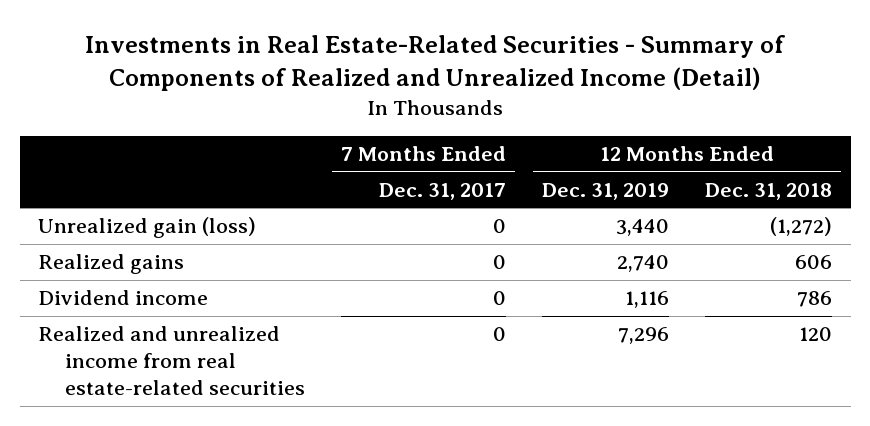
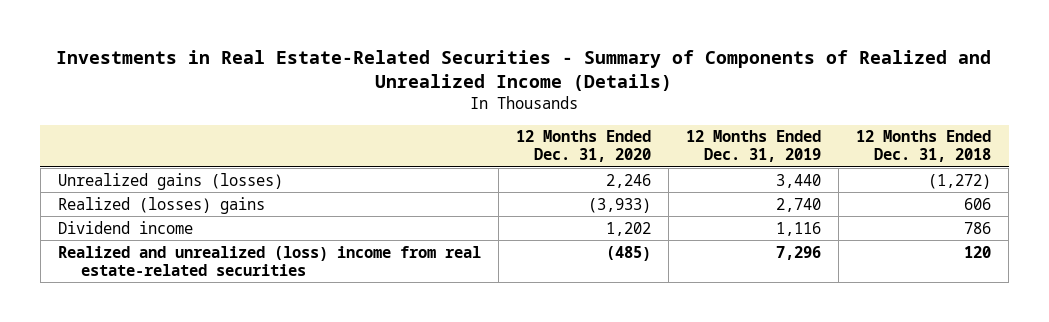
- Investments in Real Estate-Related Securities - Summary of Components of Realized and Unrealized Income (Detail)
+ Investments in Real Estate-Related Securities - Summary of Components of Realized and Unrealized Income (Details)
- | 7 Months Ended Dec. 31, 2017 | 12 Months Ended Dec. 31, 2019 | 12 Months Ended Dec. 31, 2018
+ | 12 Months Ended Dec. 31, 2020 | 12 Months Ended Dec. 31, 2019 | 12 Months Ended Dec. 31, 2018
- Unrealized gain (loss) | 0 | 3,440 | (1,272)
- Realized gains | 0 | 2,740 | 606
+ Unrealized gains (losses) | 2,246 | 3,440 | (1,272)
+ Realized (losses) gains | (3,933) | 2,740 | 606
- Realized and unrealized income from real estate-related securities | 0 | 7,296 | 120
+ Realized and unrealized (loss) income from real estate-related securities | (485) | 7,296 | 120

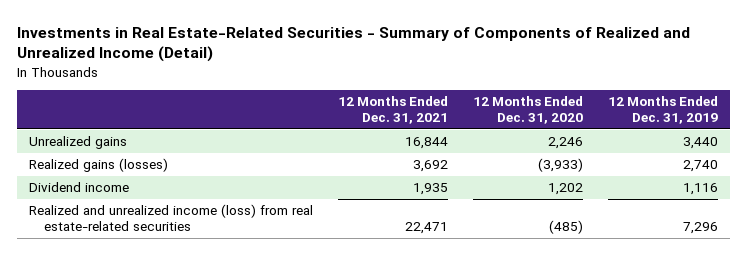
- Investments in Real Estate-Related Securities - Summary of Components of Realized and Unrealized Income (Details)
+ Investments in Real Estate-Related Securities - Summary of Components of Realized and Unrealized Income (Detail)
- | 12 Months Ended Dec. 31, 2020 | 12 Months Ended Dec. 31, 2019 | 12 Months Ended Dec. 31, 2018
+ | 12 Months Ended Dec. 31, 2021 | 12 Months Ended Dec. 31, 2020 | 12 Months Ended Dec. 31, 2019
- Unrealized gains (losses) | 2,246 | 3,440 | (1,272)
- Realized (losses) gains | (3,933) | 2,740 | 606
+ Unrealized gains | 16,844 | 2,246 | 3,440
+ Realized gains (losses) | 3,692 | (3,933) | 2,740
- Realized and unrealized (loss) income from real estate-related securities | (485) | 7,296 | 120
+ Realized and unrealized income (loss) from real estate-related securities | 22,471 | (485) | 7,296

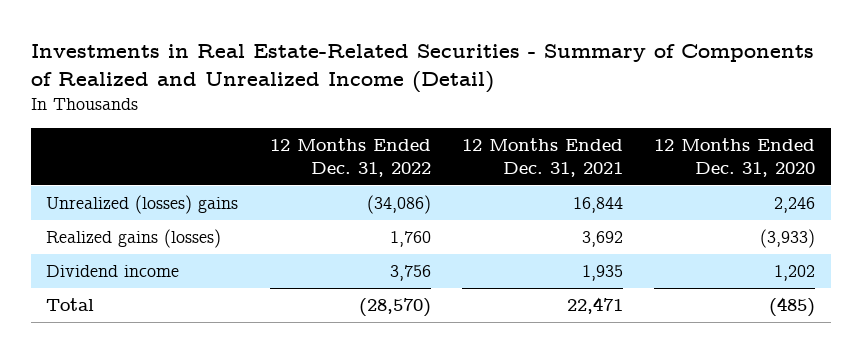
- | 12 Months Ended Dec. 31, 2021 | 12 Months Ended Dec. 31, 2020 | 12 Months Ended Dec. 31, 2019
+ | 12 Months Ended Dec. 31, 2022 | 12 Months Ended Dec. 31, 2021 | 12 Months Ended Dec. 31, 2020
- Unrealized gains | 16,844 | 2,246 | 3,440
+ Unrealized (losses) gains | (34,086) | 16,844 | 2,246
- Realized and unrealized income (loss) from real estate-related securities | 22,471 | (485) | 7,296
+ Total | (28,570) | 22,471 | (485)

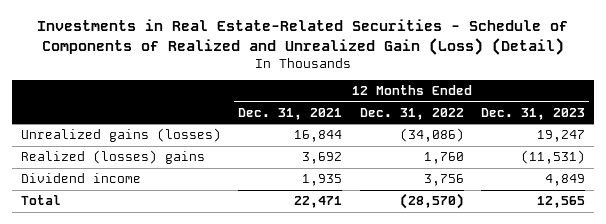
- Investments in Real Estate-Related Securities - Summary of Components of Realized and Unrealized Income (Detail)
+ Investments in Real Estate-Related Securities - Schedule of Components of Realized and Unrealized Gain (Loss) (Detail)
- | 12 Months Ended Dec. 31, 2022 | 12 Months Ended Dec. 31, 2021 | 12 Months Ended Dec. 31, 2020
+ | 12 Months Ended Dec. 31, 2021 | 12 Months Ended Dec. 31, 2022 | 12 Months Ended Dec. 31, 2023
- Unrealized (losses) gains | (34,086) | 16,844 | 2,246
- Realized gains (losses) | 1,760 | 3,692 | (3,933)
+ Unrealized gains (losses) | 16,844 | (34,086) | 19,247
+ Realized (losses) gains | 3,692 | 1,760 | (11,531)

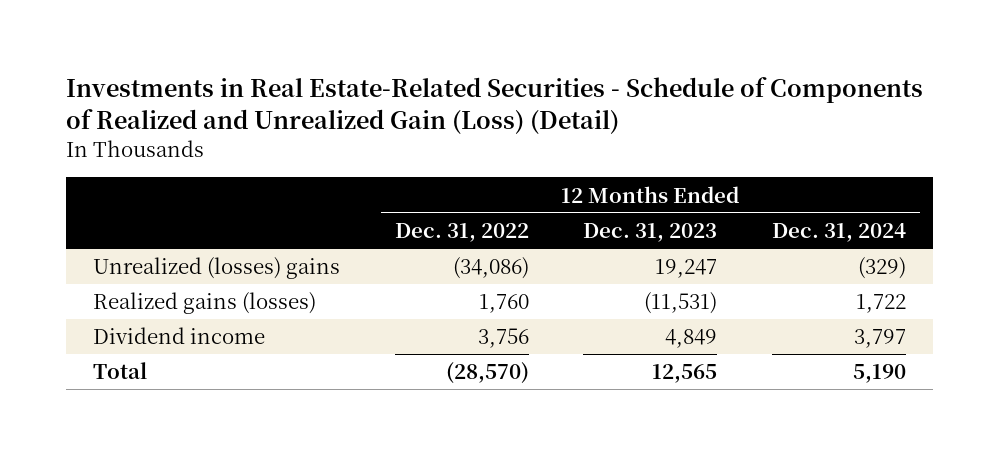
- | 12 Months Ended Dec. 31, 2021 | 12 Months Ended Dec. 31, 2022 | 12 Months Ended Dec. 31, 2023
+ | 12 Months Ended Dec. 31, 2022 | 12 Months Ended Dec. 31, 2023 | 12 Months Ended Dec. 31, 2024
- Unrealized gains (losses) | 16,844 | (34,086) | 19,247
- Realized (losses) gains | 3,692 | 1,760 | (11,531)
+ Unrealized (losses) gains | (34,086) | 19,247 | (329)
+ Realized gains (losses) | 1,760 | (11,531) | 1,722

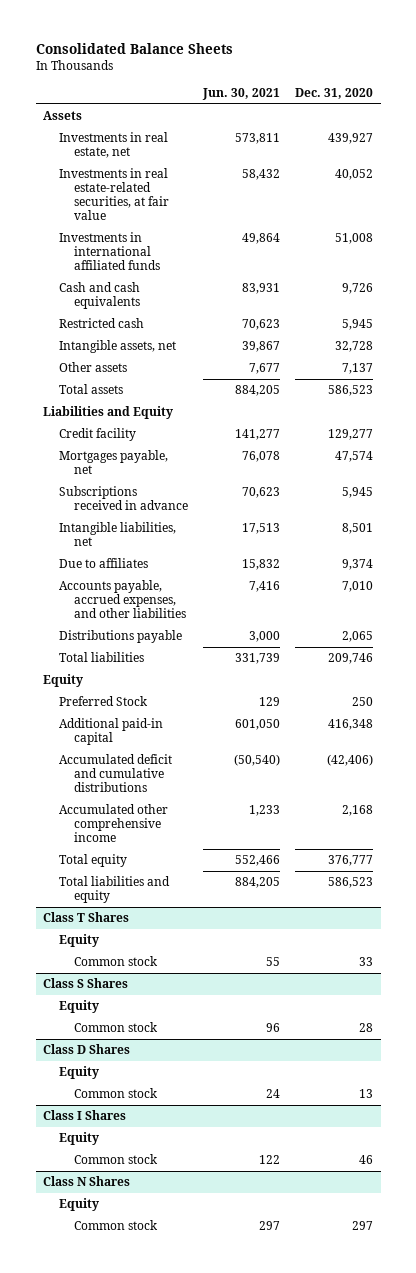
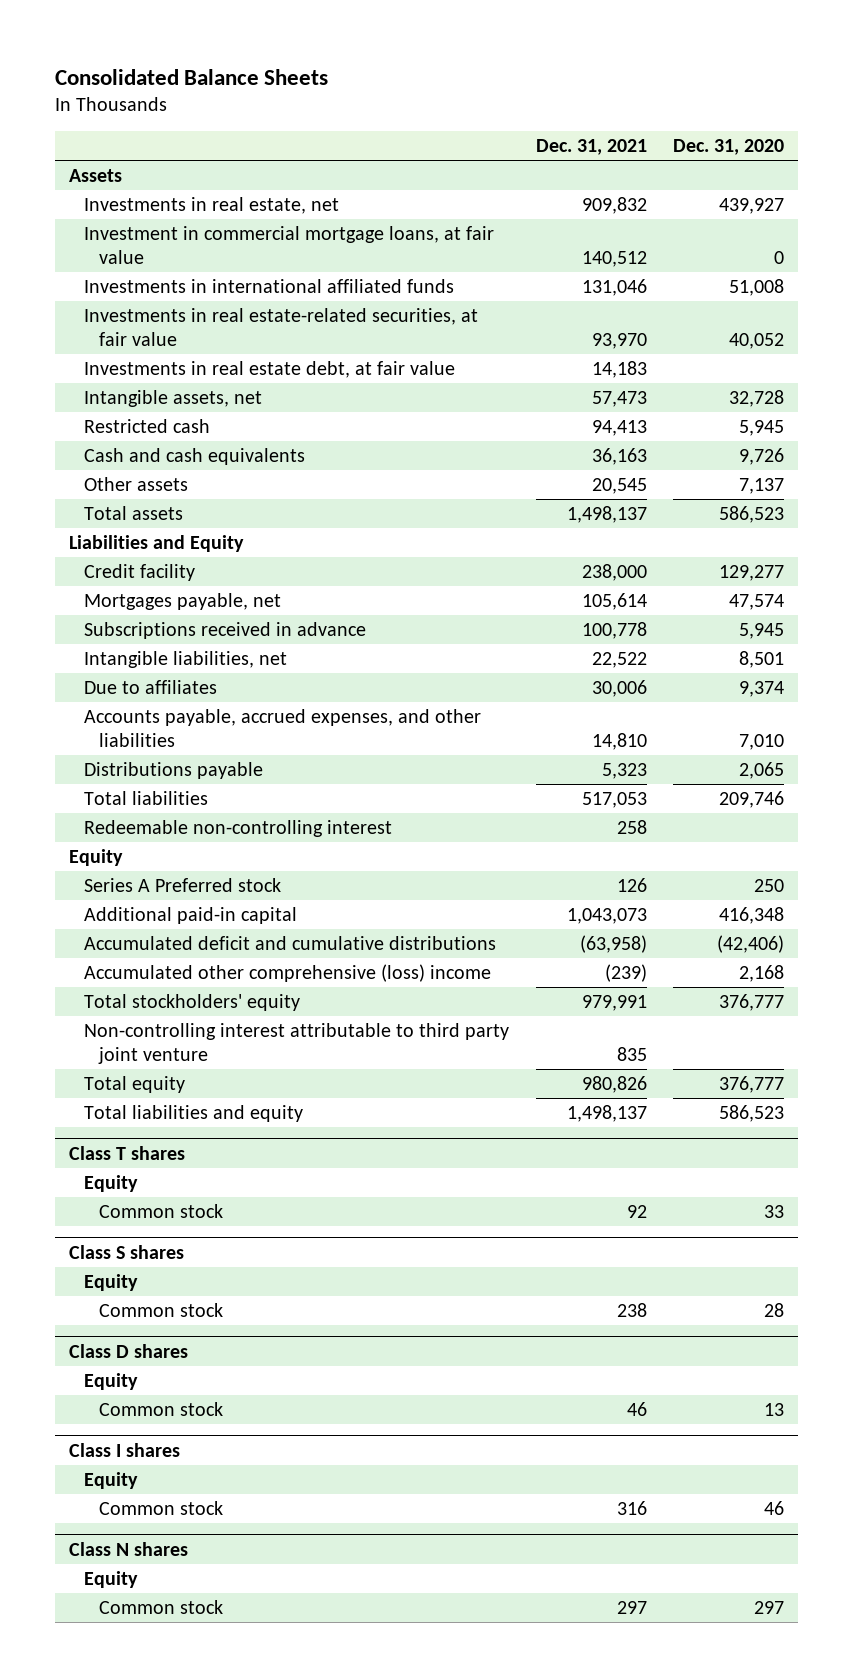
- | Jun. 30, 2021 | Dec. 31, 2020
+ | Dec. 31, 2021 | Dec. 31, 2020
+ Investment in commercial mortgage loans, at fair value | 140,512 | 0
moved down: Investments in real estate-related securities, at fair value | 93,970 | 40,052
+ Investments in real estate debt, at fair value | 14,183 |
moved down: Restricted cash | 94,413 | 5,945
moved down: Cash and cash equivalents | 36,163 | 9,726
+ Redeemable non-controlling interest | 258 |
- Preferred Stock | 129 | 250
+ Series A Preferred stock | 126 | 250
- Accumulated other comprehensive income | 1,233 | 2,168
+ Accumulated other comprehensive (loss) income | (239) | 2,168
+ Total stockholders' equity | 979,991 | 376,777
+ Non-controlling interest attributable to third party joint venture | 835 |
- Class T Shares
+ Class T shares
- Class S Shares
+ Class S shares
- Class D Shares
+ Class D shares
- Class I Shares
+ Class I shares
- Class N Shares
+ Class N shares

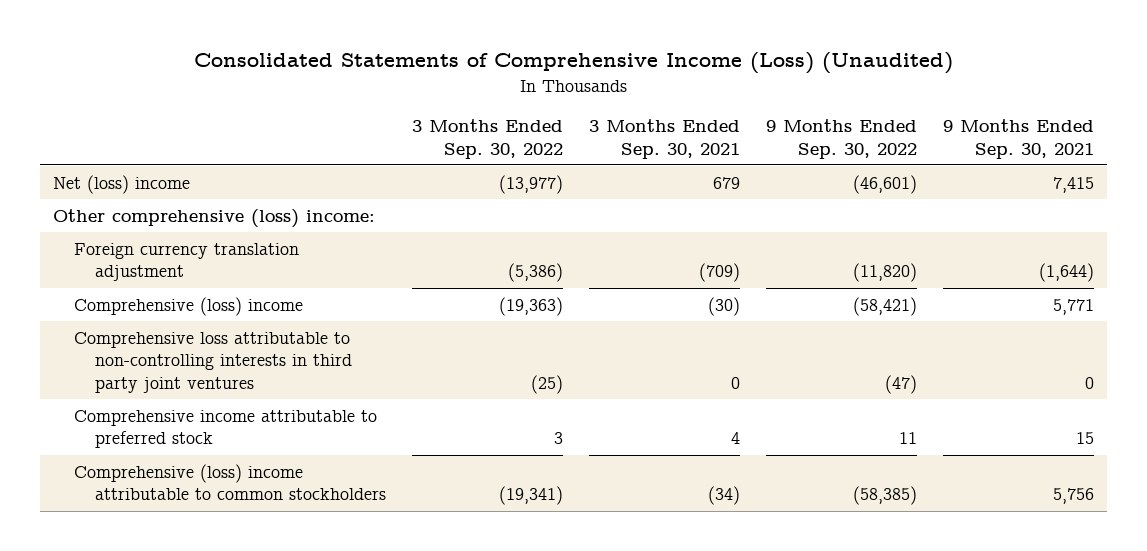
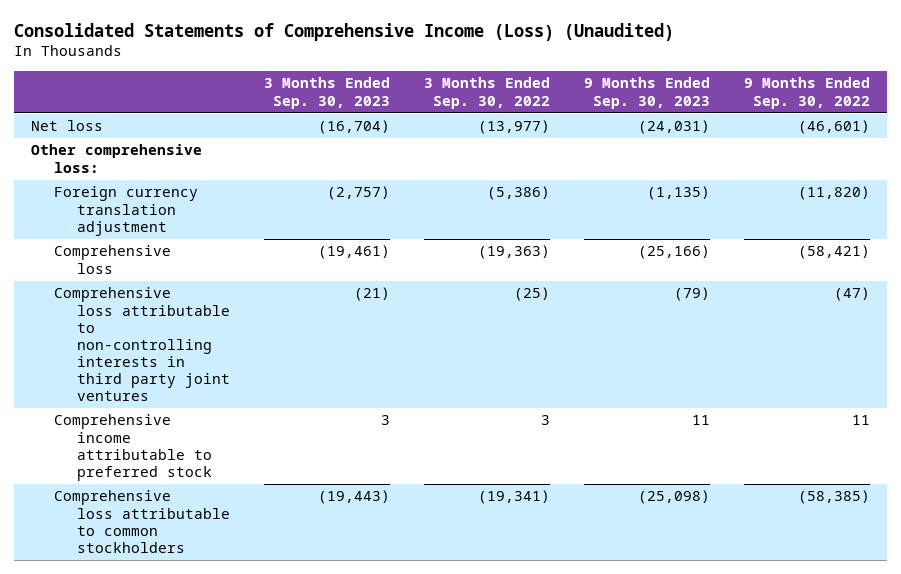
- | 3 Months Ended Sep. 30, 2022 | 3 Months Ended Sep. 30, 2021 | 9 Months Ended Sep. 30, 2022 | 9 Months Ended Sep. 30, 2021
+ | 3 Months Ended Sep. 30, 2023 | 3 Months Ended Sep. 30, 2022 | 9 Months Ended Sep. 30, 2023 | 9 Months Ended Sep. 30, 2022
- Net (loss) income | (13,977) | 679 | (46,601) | 7,415
- Other comprehensive (loss) income:
+ Net loss | (16,704) | (13,977) | (24,031) | (46,601)
+ Other comprehensive loss:
- Comprehensive (loss) income | (19,363) | (30) | (58,421) | 5,771
+ Comprehensive loss | (19,461) | (19,363) | (25,166) | (58,421)
- Comprehensive (loss) income attributable to common stockholders | (19,341) | (34) | (58,385) | 5,756
+ Comprehensive loss attributable to common stockholders | (19,443) | (19,341) | (25,098) | (58,385)

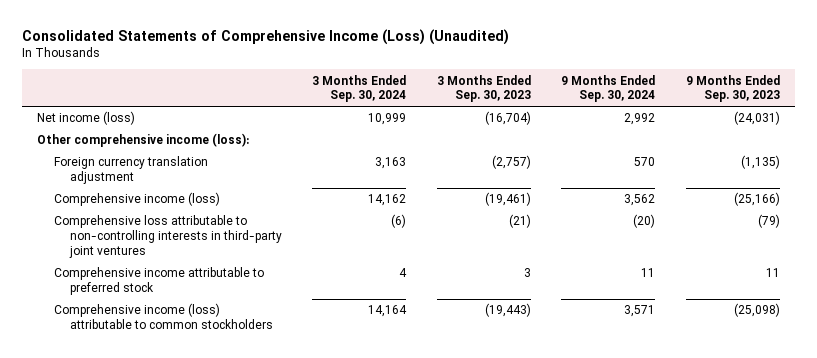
- | 3 Months Ended Sep. 30, 2023 | 3 Months Ended Sep. 30, 2022 | 9 Months Ended Sep. 30, 2023 | 9 Months Ended Sep. 30, 2022
+ | 3 Months Ended Sep. 30, 2024 | 3 Months Ended Sep. 30, 2023 | 9 Months Ended Sep. 30, 2024 | 9 Months Ended Sep. 30, 2023
- Net loss | (16,704) | (13,977) | (24,031) | (46,601)
- Other comprehensive loss:
+ Net income (loss) | 10,999 | (16,704) | 2,992 | (24,031)
+ Other comprehensive income (loss):
- Comprehensive loss | (19,461) | (19,363) | (25,166) | (58,421)
- Comprehensive loss attributable to non-controlling interests in third party joint ventures | (21) | (25) | (79) | (47)
+ Comprehensive income (loss) | 14,162 | (19,461) | 3,562 | (25,166)
+ Comprehensive loss attributable to non-controlling interests in third-party joint ventures | (6) | (21) | (20) | (79)
- Comprehensive loss attributable to common stockholders | (19,443) | (19,341) | (25,098) | (58,385)
+ Comprehensive income (loss) attributable to common stockholders | 14,164 | (19,443) | 3,571 | (25,098)

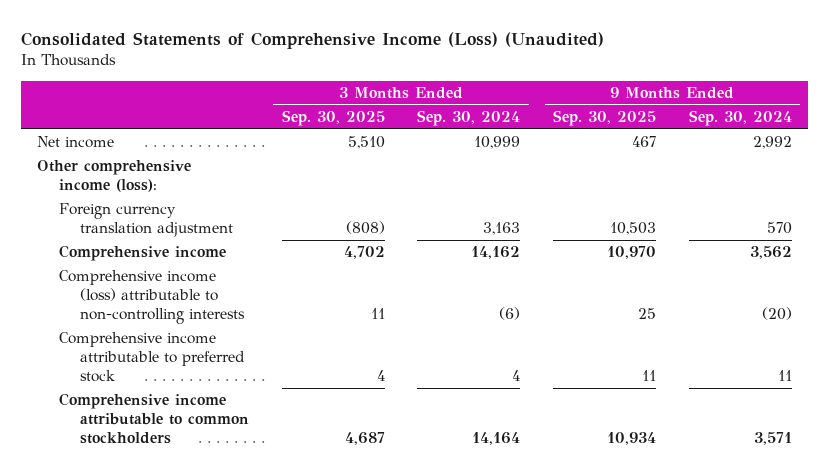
- | 3 Months Ended Sep. 30, 2024 | 3 Months Ended Sep. 30, 2023 | 9 Months Ended Sep. 30, 2024 | 9 Months Ended Sep. 30, 2023
+ | 3 Months Ended Sep. 30, 2025 | 3 Months Ended Sep. 30, 2024 | 9 Months Ended Sep. 30, 2025 | 9 Months Ended Sep. 30, 2024
- Net income (loss) | 10,999 | (16,704) | 2,992 | (24,031)
+ Net income | 5,510 | 10,999 | 467 | 2,992
- Comprehensive income (loss) | 14,162 | (19,461) | 3,562 | (25,166)
- Comprehensive loss attributable to non-controlling interests in third-party joint ventures | (6) | (21) | (20) | (79)
+ Comprehensive income | 4,702 | 14,162 | 10,970 | 3,562
+ Comprehensive income (loss) attributable to non-controlling interests | 11 | (6) | 25 | (20)
- Comprehensive income (loss) attributable to common stockholders | 14,164 | (19,443) | 3,571 | (25,098)
+ Comprehensive income attributable to common stockholders | 4,687 | 14,164 | 10,934 | 3,571

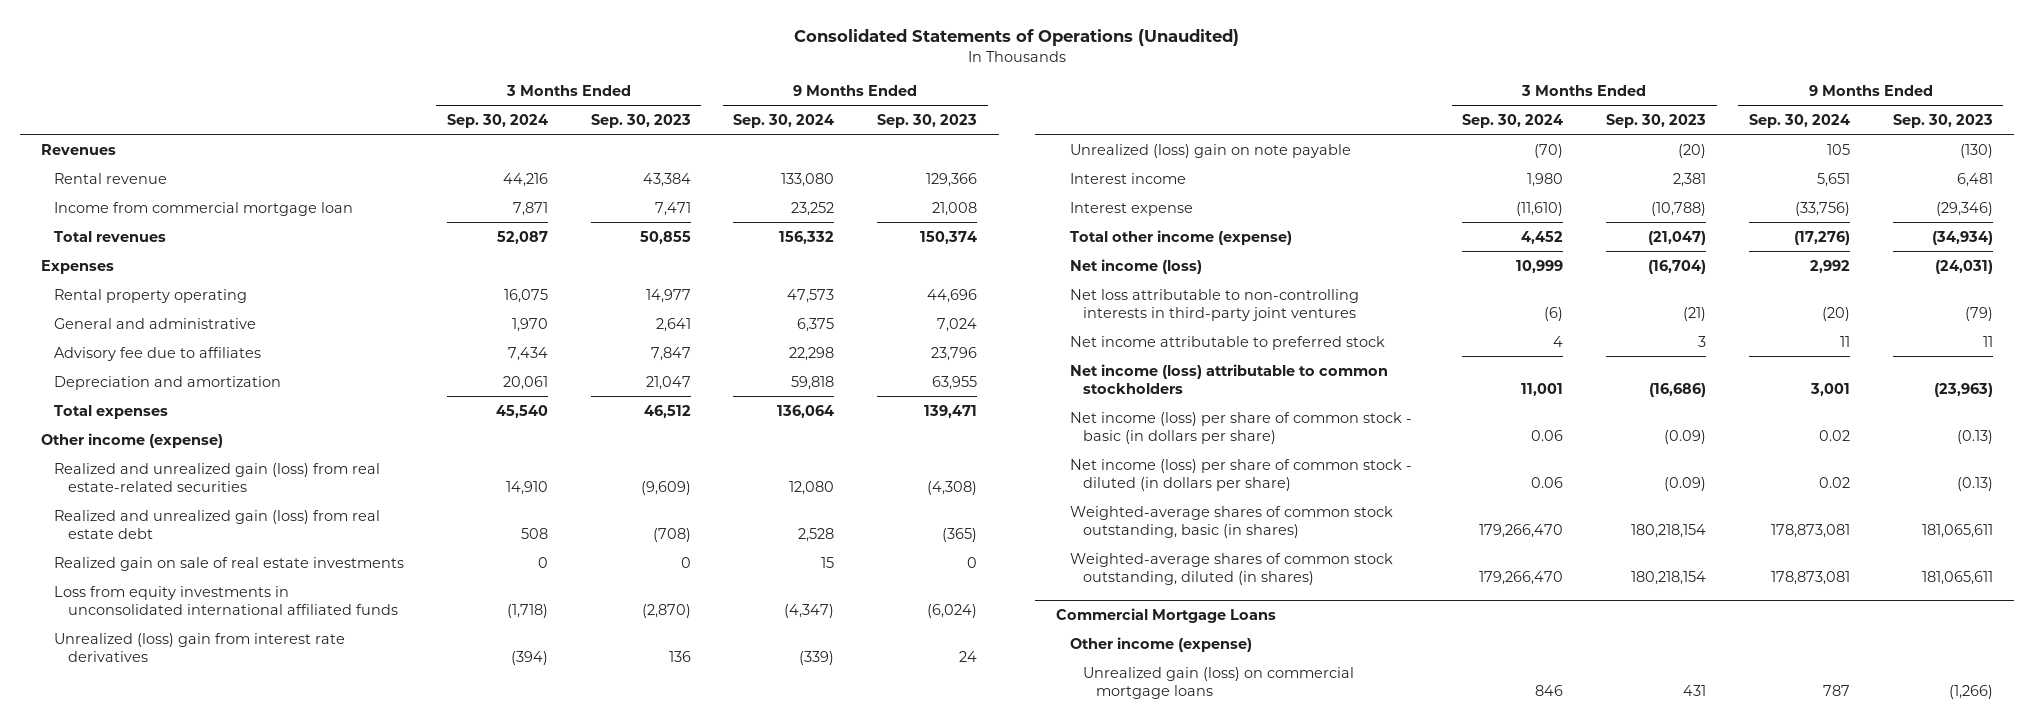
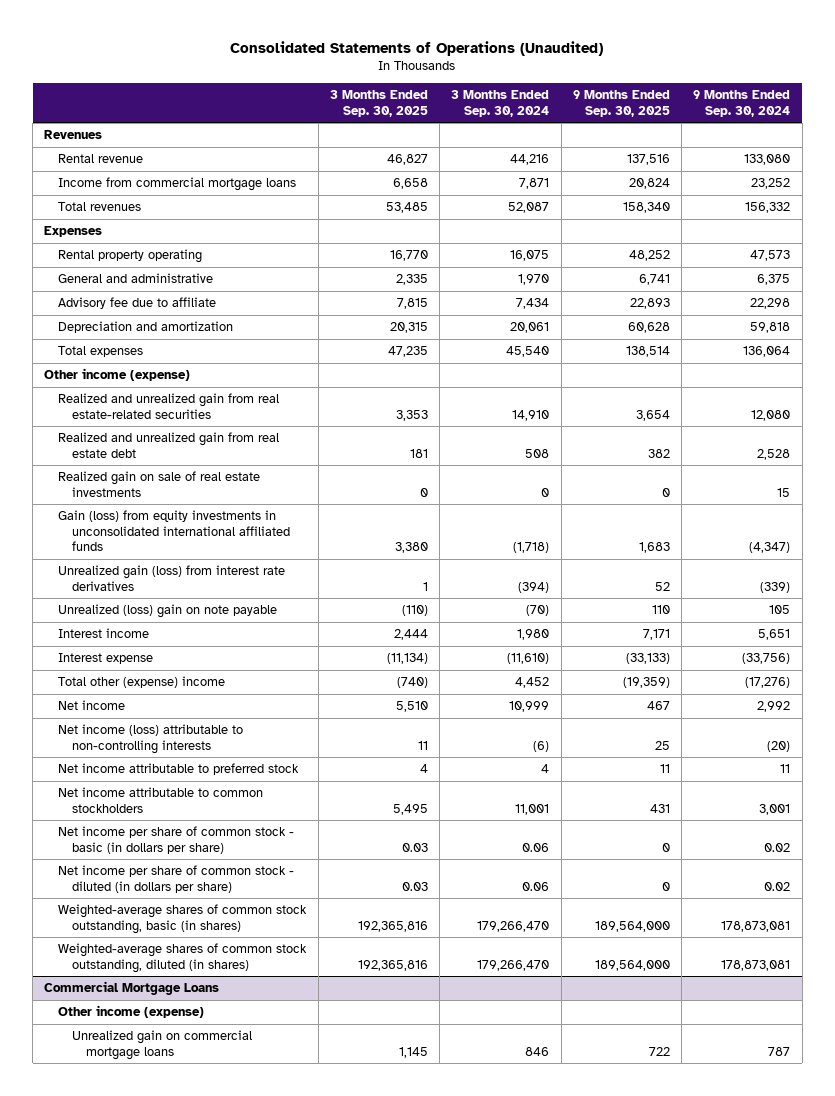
- | 3 Months Ended Sep. 30, 2024 | 3 Months Ended Sep. 30, 2023 | 9 Months Ended Sep. 30, 2024 | 9 Months Ended Sep. 30, 2023
+ | 3 Months Ended Sep. 30, 2025 | 3 Months Ended Sep. 30, 2024 | 9 Months Ended Sep. 30, 2025 | 9 Months Ended Sep. 30, 2024
- Income from commercial mortgage loan | 7,871 | 7,471 | 23,252 | 21,008
+ Income from commercial mortgage loans | 6,658 | 7,871 | 20,824 | 23,252
- Advisory fee due to affiliates | 7,434 | 7,847 | 22,298 | 23,796
+ Advisory fee due to affiliate | 7,815 | 7,434 | 22,893 | 22,298
- Realized and unrealized gain (loss) from real estate-related securities | 14,910 | (9,609) | 12,080 | (4,308)
- Realized and unrealized gain (loss) from real estate debt | 508 | (708) | 2,528 | (365)
+ Realized and unrealized gain from real estate-related securities | 3,353 | 14,910 | 3,654 | 12,080
+ Realized and unrealized gain from real estate debt | 181 | 508 | 382 | 2,528
- Loss from equity investments in unconsolidated international affiliated funds | (1,718) | (2,870) | (4,347) | (6,024)
- Unrealized (loss) gain from interest rate derivatives | (394) | 136 | (339) | 24
+ Gain (loss) from equity investments in unconsolidated international affiliated funds | 3,380 | (1,718) | 1,683 | (4,347)
+ Unrealized gain (loss) from interest rate derivatives | 1 | (394) | 52 | (339)
- Total other income (expense) | 4,452 | (21,047) | (17,276) | (34,934)
- Net income (loss) | 10,999 | (16,704) | 2,992 | (24,031)
- Net loss attributable to non-controlling interests in third-party joint ventures | (6) | (21) | (20) | (79)
+ Total other (expense) income | (740) | 4,452 | (19,359) | (17,276)
+ Net income | 5,510 | 10,999 | 467 | 2,992
+ Net income (loss) attributable to non-controlling interests | 11 | (6) | 25 | (20)
- Net income (loss) attributable to common stockholders | 11,001 | (16,686) | 3,001 | (23,963)
- Net income (loss) per share of common stock - basic (in dollars per share) | 0.06 | (0.09) | 0.02 | (0.13)
- Net income (loss) per share of common stock - diluted (in dollars per share) | 0.06 | (0.09) | 0.02 | (0.13)
+ Net income attributable to common stockholders | 5,495 | 11,001 | 431 | 3,001
+ Net income per share of common stock - basic (in dollars per share) | 0.03 | 0.06 | 0 | 0.02
+ Net income per share of common stock - diluted (in dollars per share) | 0.03 | 0.06 | 0 | 0.02
@ Commercial Mortgage Loans
- Unrealized gain (loss) on commercial mortgage loans | 846 | 431 | 787 | (1,266)
+ Unrealized gain on commercial mortgage loans | 1,145 | 846 | 722 | 787

